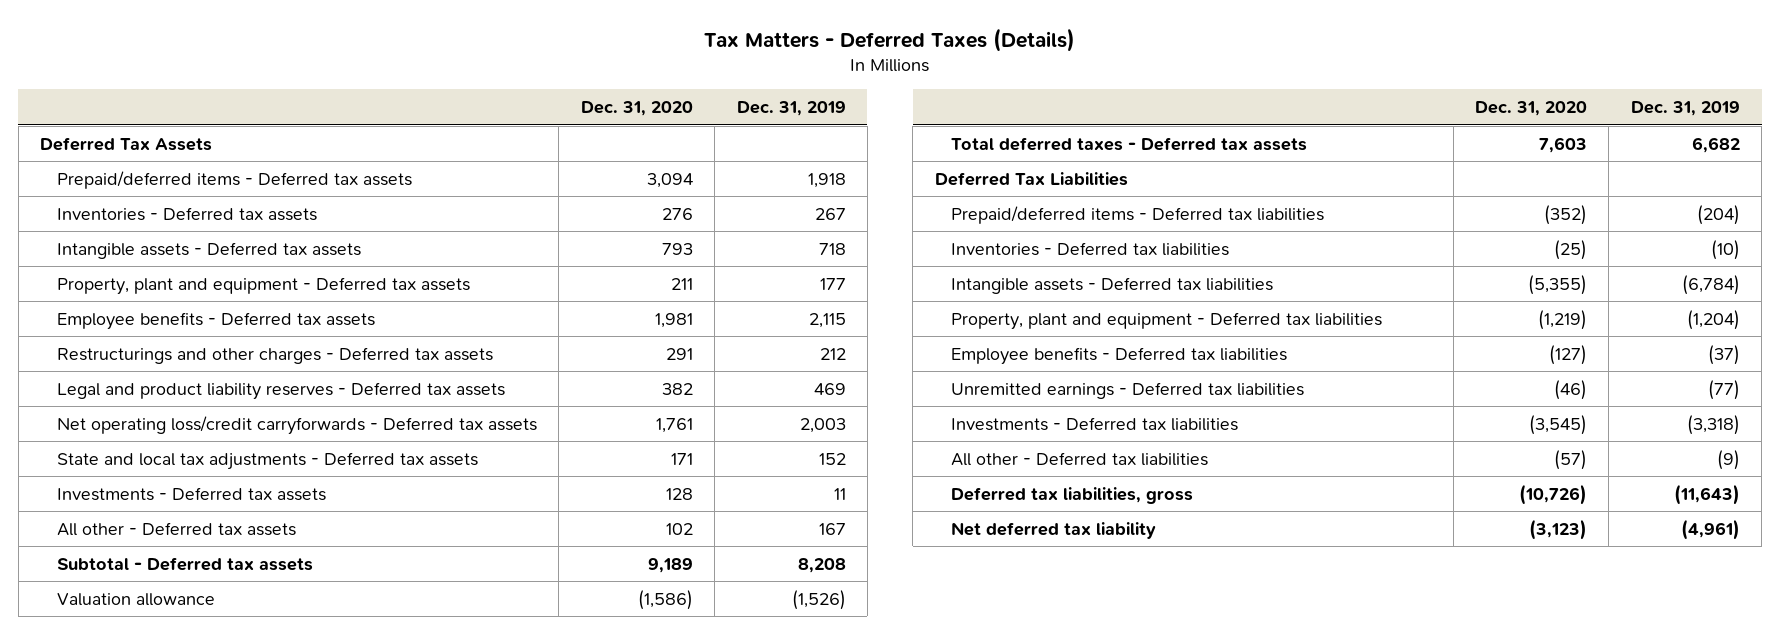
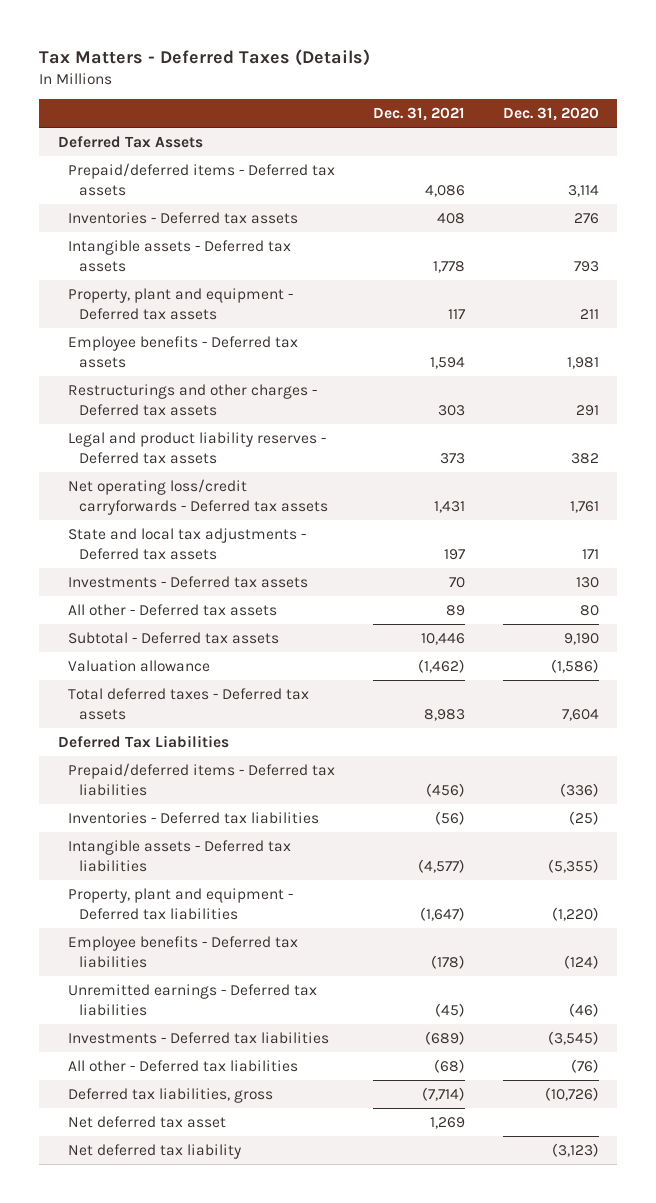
- | Dec. 31, 2020 | Dec. 31, 2019
+ | Dec. 31, 2021 | Dec. 31, 2020
- Prepaid/deferred items - Deferred tax assets | 3,094 | 1,918
+ Prepaid/deferred items - Deferred tax assets | 4,086 | 3,114
- Investments - Deferred tax assets | 128 | 11
- All other - Deferred tax assets | 102 | 167
- Subtotal - Deferred tax assets | 9,189 | 8,208
+ Investments - Deferred tax assets | 70 | 130
+ All other - Deferred tax assets | 89 | 80
+ Subtotal - Deferred tax assets | 10,446 | 9,190
- Total deferred taxes - Deferred tax assets | 7,603 | 6,682
+ Total deferred taxes - Deferred tax assets | 8,983 | 7,604
- Prepaid/deferred items - Deferred tax liabilities | (352) | (204)
+ Prepaid/deferred items - Deferred tax liabilities | (456) | (336)
- Property, plant and equipment - Deferred tax liabilities | (1,219) | (1,204)
- Employee benefits - Deferred tax liabilities | (127) | (37)
+ Property, plant and equipment - Deferred tax liabilities | (1,647) | (1,220)
+ Employee benefits - Deferred tax liabilities | (178) | (124)
- All other - Deferred tax liabilities | (57) | (9)
+ All other - Deferred tax liabilities | (68) | (76)
+ Net deferred tax asset | 1,269 |

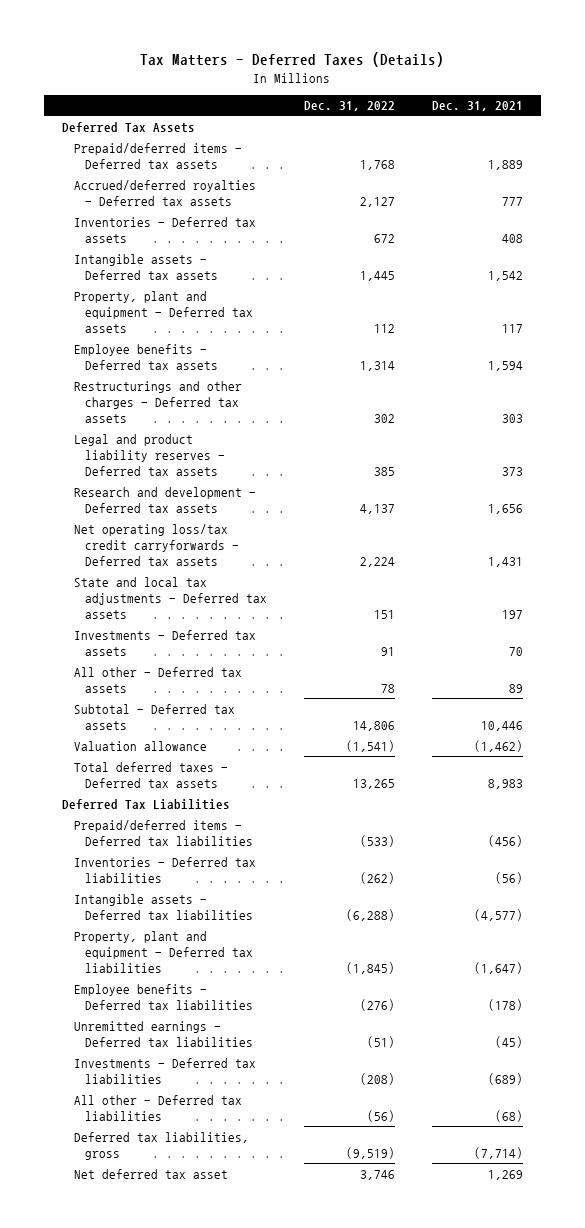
- | Dec. 31, 2021 | Dec. 31, 2020
+ | Dec. 31, 2022 | Dec. 31, 2021
- Prepaid/deferred items - Deferred tax assets | 4,086 | 3,114
+ Prepaid/deferred items - Deferred tax assets | 1,768 | 1,889
+ Accrued/deferred royalties - Deferred tax assets | 2,127 | 777
- Intangible assets - Deferred tax assets | 1,778 | 793
+ Intangible assets - Deferred tax assets | 1,445 | 1,542
- Net operating loss/credit carryforwards - Deferred tax assets | 1,431 | 1,761
+ Research and development - Deferred tax assets | 4,137 | 1,656
+ Net operating loss/tax credit carryforwards - Deferred tax assets | 2,224 | 1,431
- Net deferred tax liability | | (3,123)

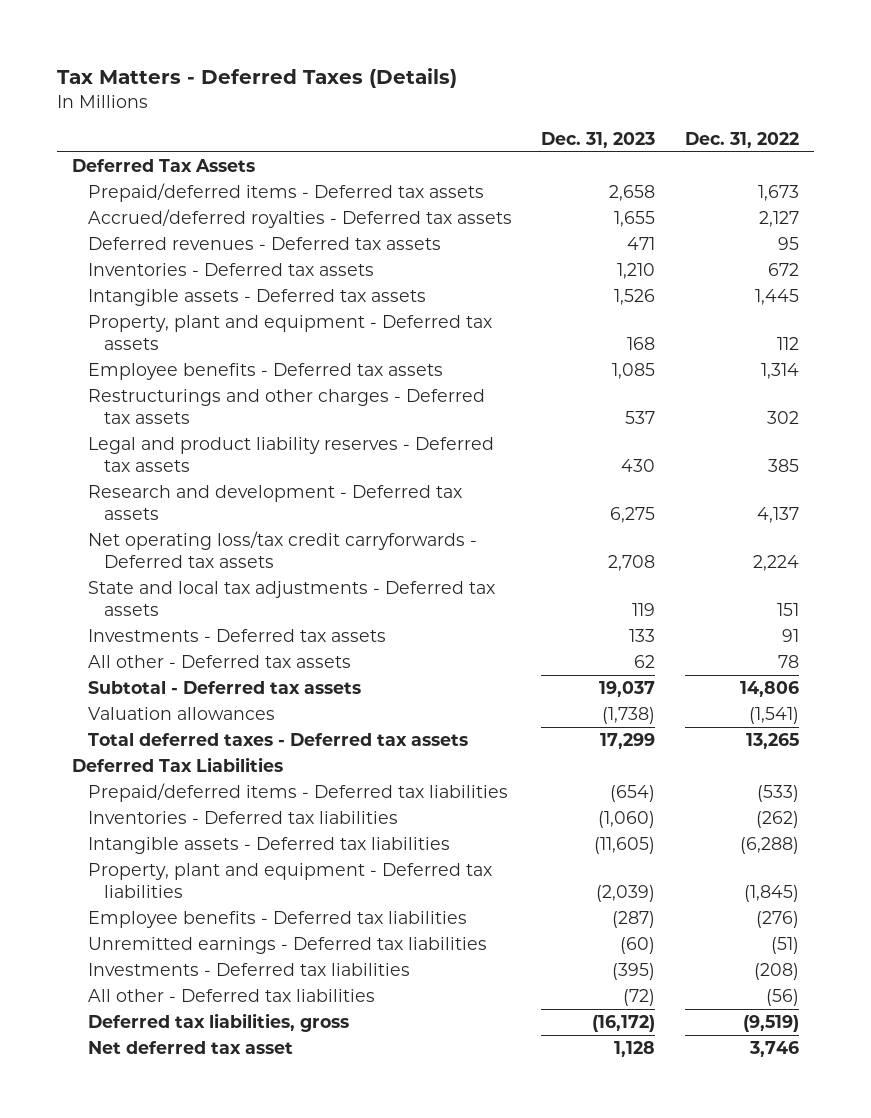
- | Dec. 31, 2022 | Dec. 31, 2021
+ | Dec. 31, 2023 | Dec. 31, 2022
- Prepaid/deferred items - Deferred tax assets | 1,768 | 1,889
+ Prepaid/deferred items - Deferred tax assets | 2,658 | 1,673
+ Deferred revenues - Deferred tax assets | 471 | 95
- Valuation allowance | (1,541) | (1,462)
+ Valuation allowances | (1,738) | (1,541)

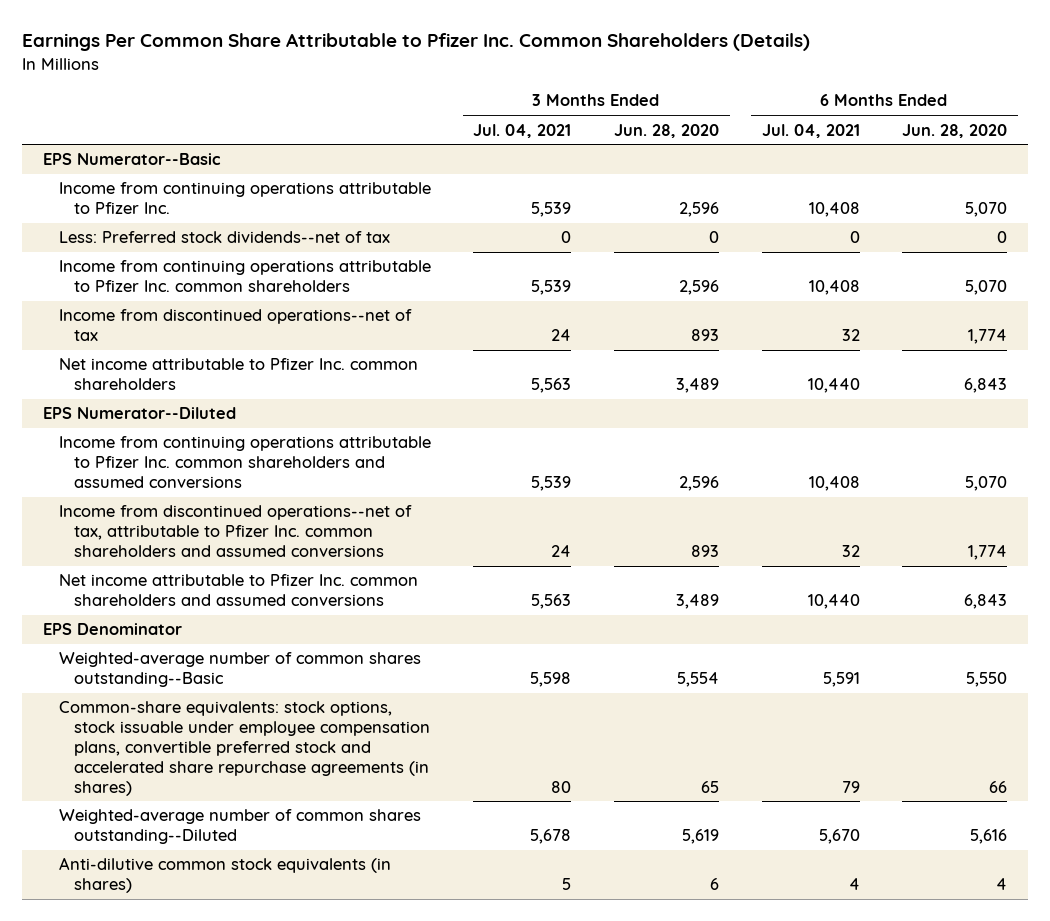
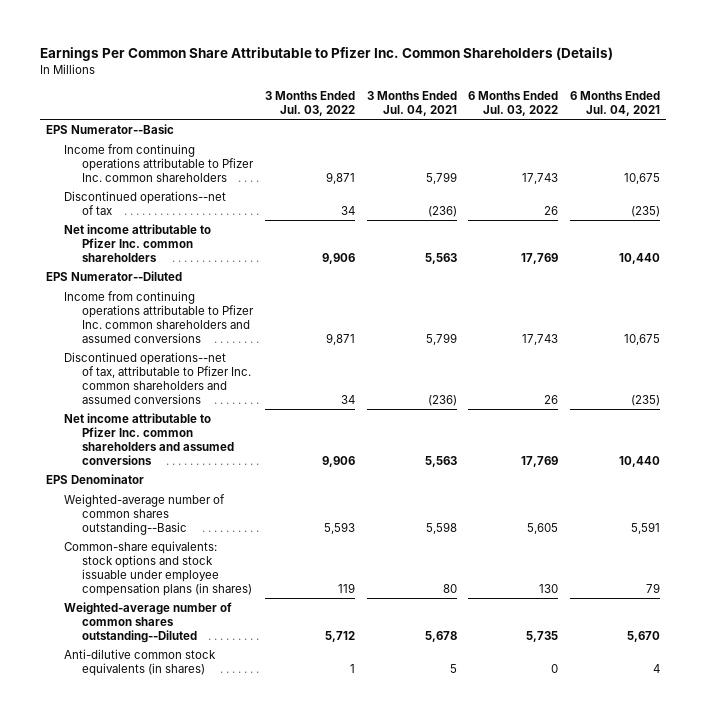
- | 3 Months Ended Jul. 04, 2021 | 3 Months Ended Jun. 28, 2020 | 6 Months Ended Jul. 04, 2021 | 6 Months Ended Jun. 28, 2020
+ | 3 Months Ended Jul. 03, 2022 | 3 Months Ended Jul. 04, 2021 | 6 Months Ended Jul. 03, 2022 | 6 Months Ended Jul. 04, 2021
- Income from continuing operations attributable to Pfizer Inc. | 5,539 | 2,596 | 10,408 | 5,070
- Less: Preferred stock dividends--net of tax | 0 | 0 | 0 | 0
- Income from continuing operations attributable to Pfizer Inc. common shareholders | 5,539 | 2,596 | 10,408 | 5,070
- Income from discontinued operations--net of tax | 24 | 893 | 32 | 1,774
+ Income from continuing operations attributable to Pfizer Inc. common shareholders | 9,871 | 5,799 | 17,743 | 10,675
+ Discontinued operations--net of tax | 34 | (236) | 26 | (235)
- Income from continuing operations attributable to Pfizer Inc. common shareholders and assumed conversions | 5,539 | 2,596 | 10,408 | 5,070
- Income from discontinued operations--net of tax, attributable to Pfizer Inc. common shareholders and assumed conversions | 24 | 893 | 32 | 1,774
+ Income from continuing operations attributable to Pfizer Inc. common shareholders and assumed conversions | 9,871 | 5,799 | 17,743 | 10,675
+ Discontinued operations--net of tax, attributable to Pfizer Inc. common shareholders and assumed conversions | 34 | (236) | 26 | (235)
- Common-share equivalents: stock options, stock issuable under employee compensation plans, convertible preferred stock and accelerated share repurchase agreements (in shares) | 80 | 65 | 79 | 66
+ Common-share equivalents: stock options and stock issuable under employee compensation plans (in shares) | 119 | 80 | 130 | 79

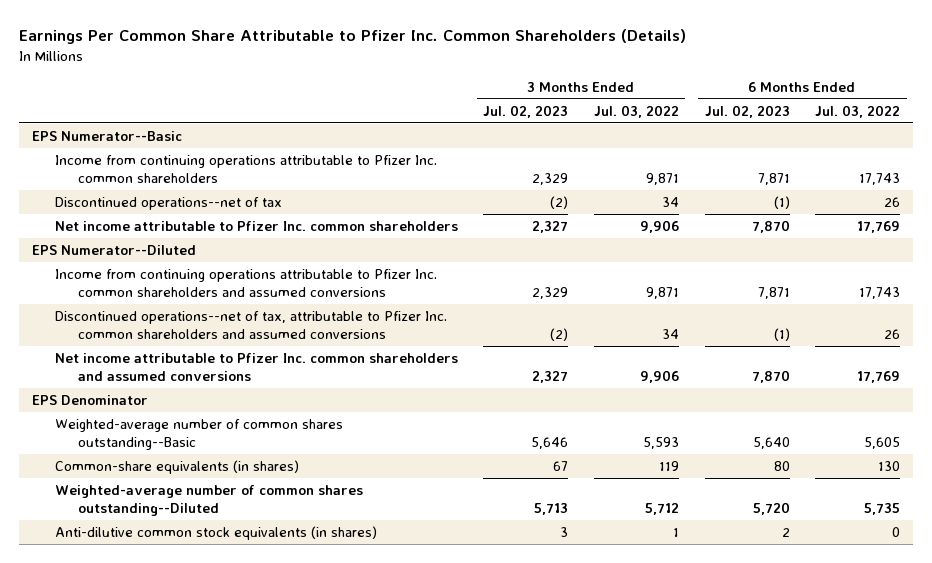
- | 3 Months Ended Jul. 03, 2022 | 3 Months Ended Jul. 04, 2021 | 6 Months Ended Jul. 03, 2022 | 6 Months Ended Jul. 04, 2021
+ | 3 Months Ended Jul. 02, 2023 | 3 Months Ended Jul. 03, 2022 | 6 Months Ended Jul. 02, 2023 | 6 Months Ended Jul. 03, 2022
- Common-share equivalents: stock options and stock issuable under employee compensation plans (in shares) | 119 | 80 | 130 | 79
+ Common-share equivalents (in shares) | 67 | 119 | 80 | 130

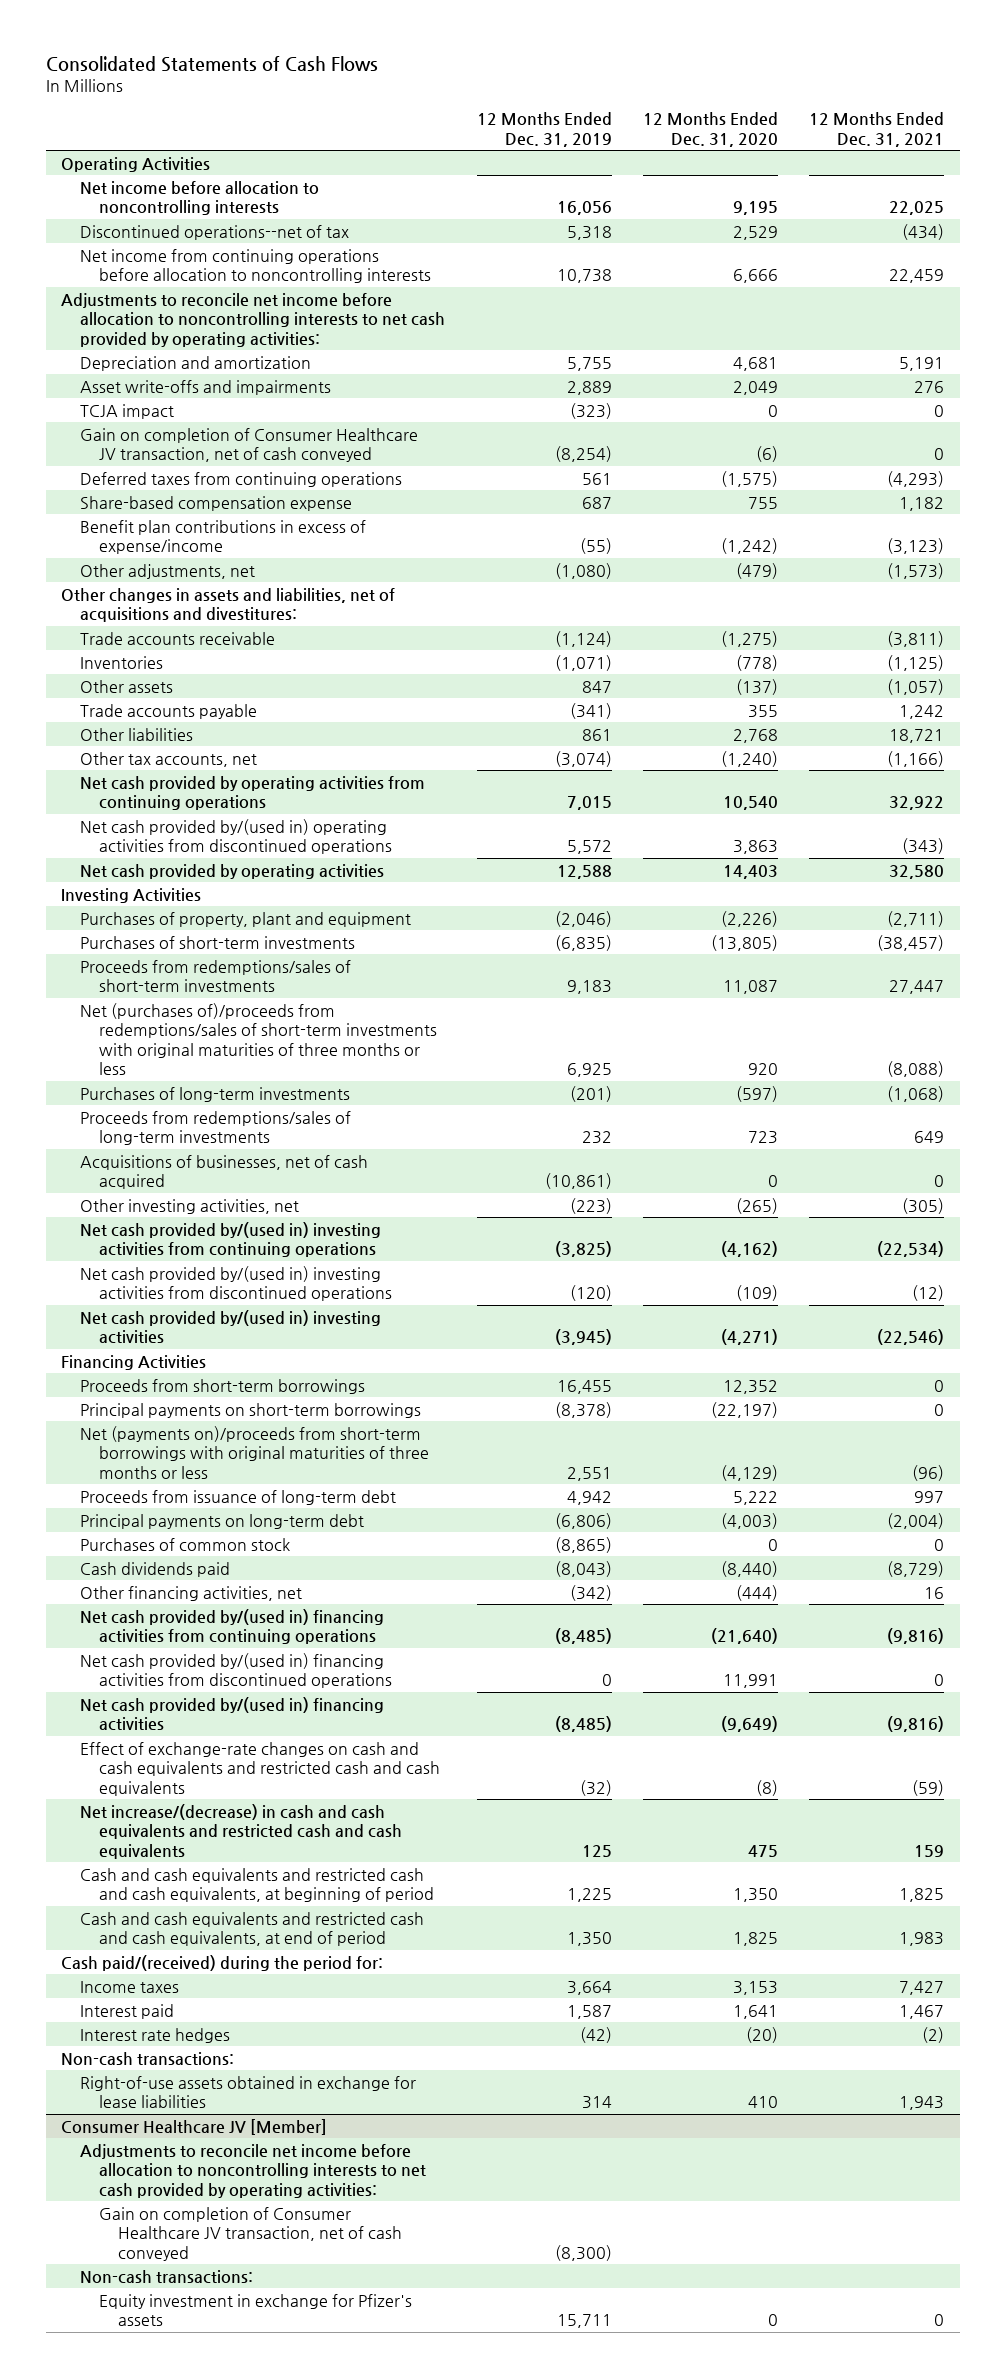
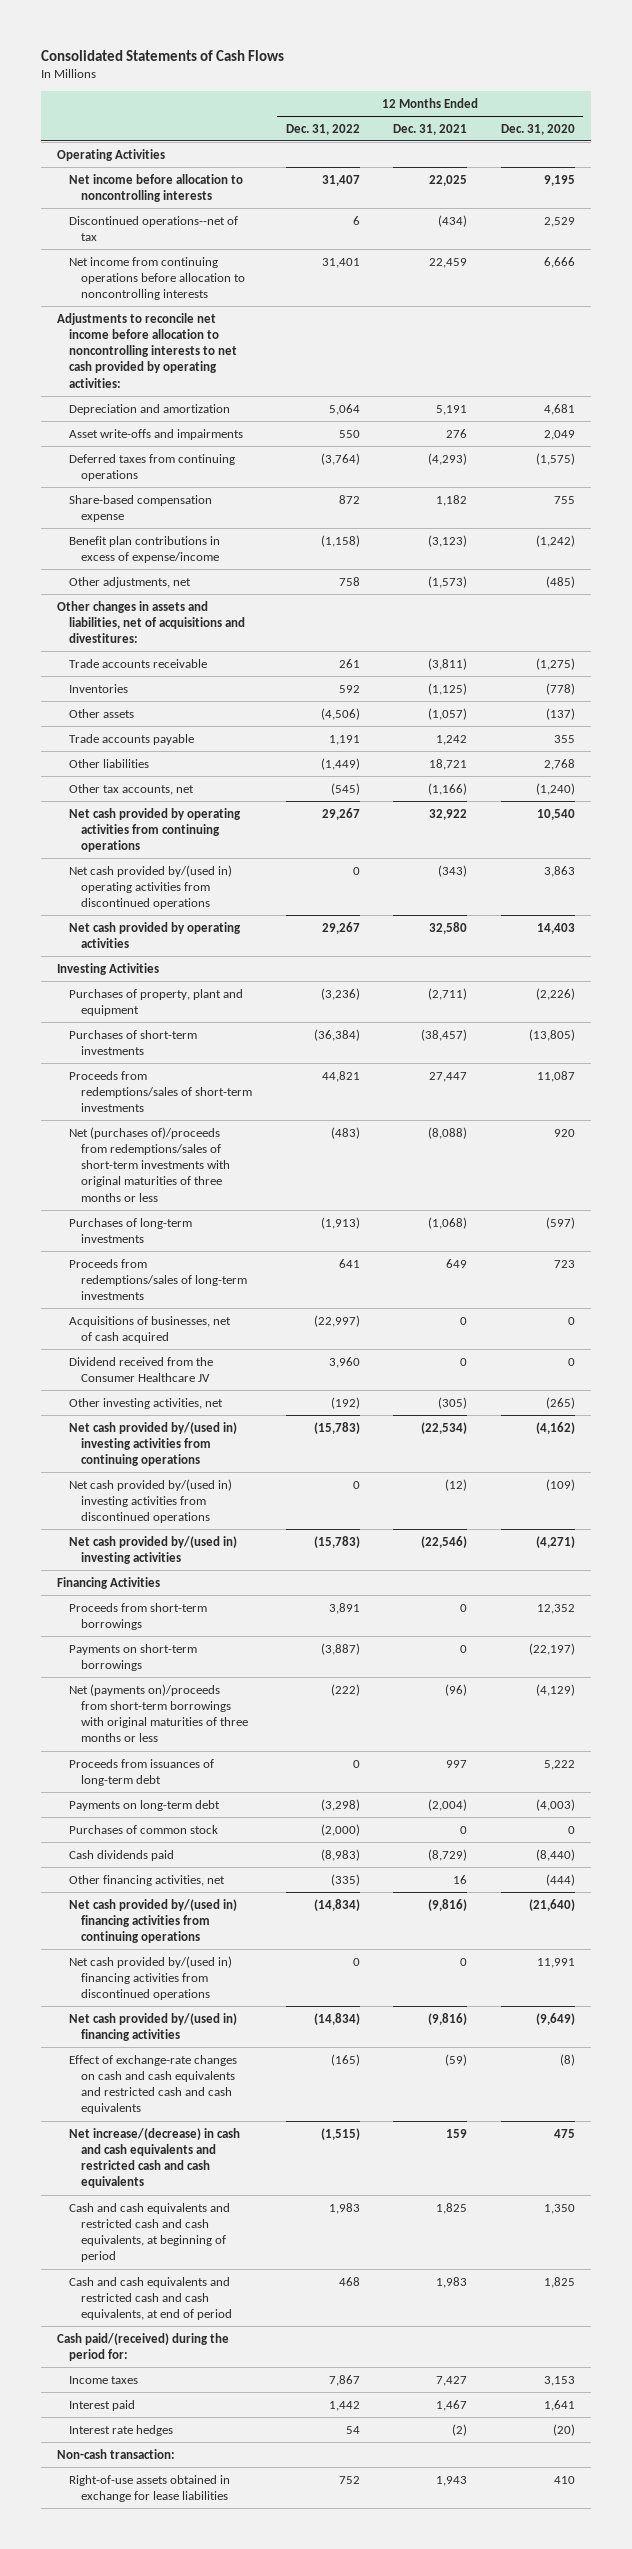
- | 12 Months Ended Dec. 31, 2019 | 12 Months Ended Dec. 31, 2020 | 12 Months Ended Dec. 31, 2021
+ | 12 Months Ended Dec. 31, 2022 | 12 Months Ended Dec. 31, 2021 | 12 Months Ended Dec. 31, 2020
- TCJA impact | (323) | 0 | 0
- Gain on completion of Consumer Healthcare JV transaction, net of cash conveyed | (8,254) | (6) | 0
- Other adjustments, net | (1,080) | (479) | (1,573)
+ Other adjustments, net | 758 | (1,573) | (485)
+ Dividend received from the Consumer Healthcare JV | 3,960 | 0 | 0
- Principal payments on short-term borrowings | (8,378) | (22,197) | 0
+ Payments on short-term borrowings | (3,887) | 0 | (22,197)
- Proceeds from issuance of long-term debt | 4,942 | 5,222 | 997
- Principal payments on long-term debt | (6,806) | (4,003) | (2,004)
+ Proceeds from issuances of long-term debt | 0 | 997 | 5,222
+ Payments on long-term debt | (3,298) | (2,004) | (4,003)
- Non-cash transactions:
+ Non-cash transaction:
- Consumer Healthcare JV [Member]
- Adjustments to reconcile net income before allocation to noncontrolling interests to net cash provided by operating activities:
- Gain on completion of Consumer Healthcare JV transaction, net of cash conveyed | (8,300) | |
- Non-cash transactions:
- Equity investment in exchange for Pfizer's assets | 15,711 | 0 | 0

